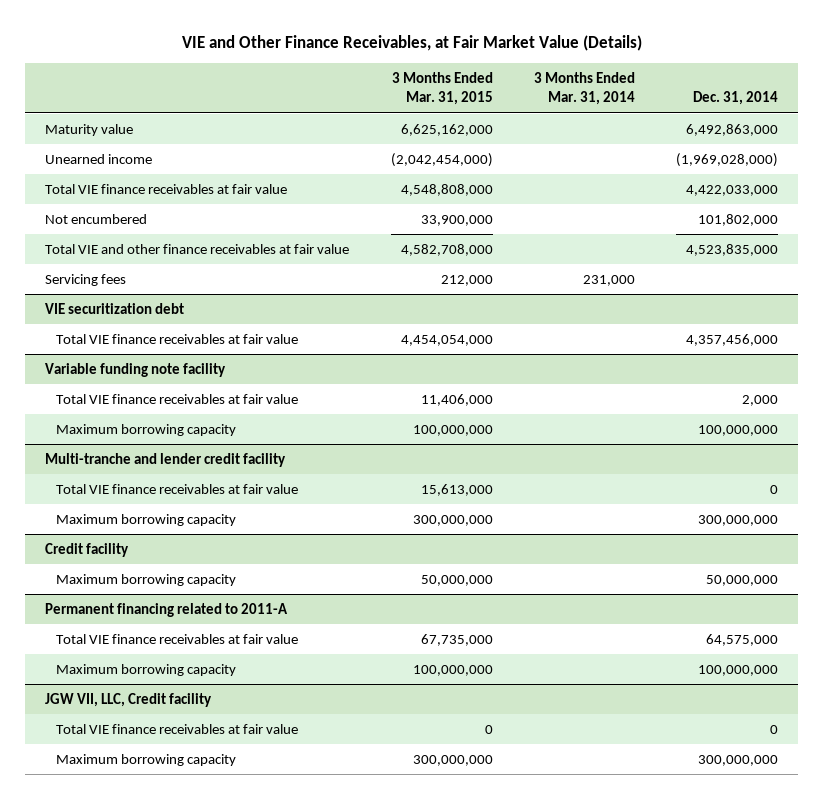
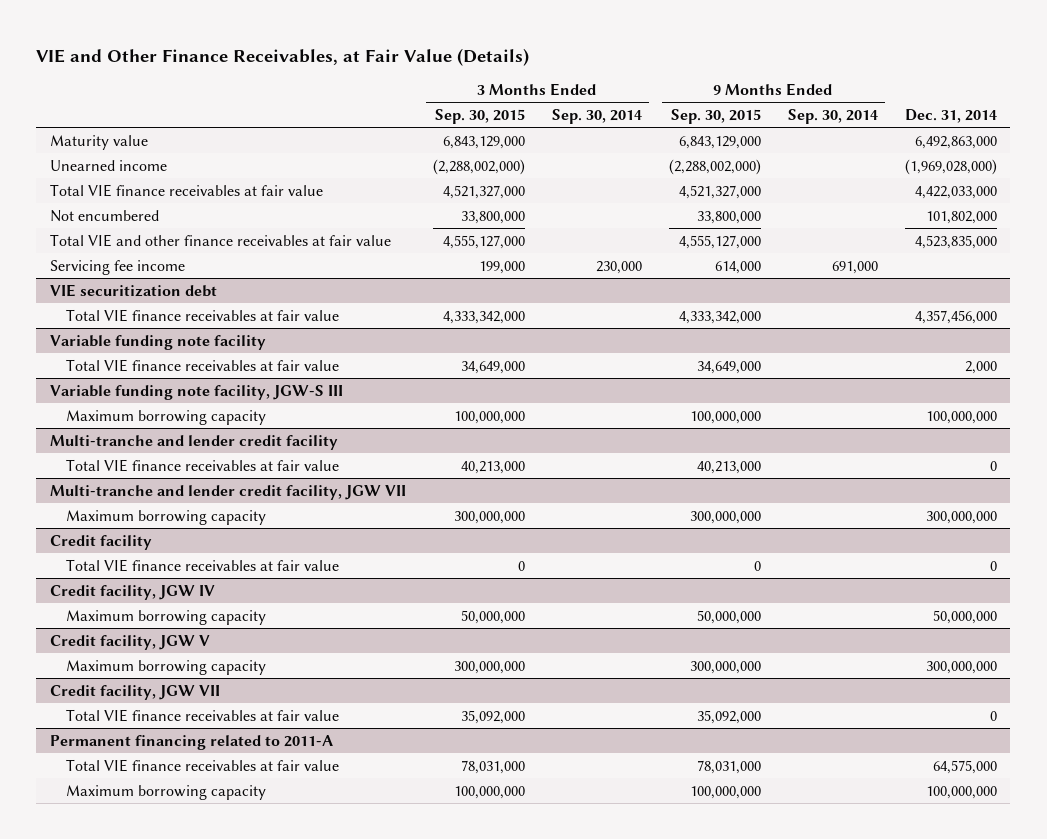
- VIE and Other Finance Receivables, at Fair Market Value (Details)
+ VIE and Other Finance Receivables, at Fair Value (Details)
- | 3 Months Ended Mar. 31, 2015 | 3 Months Ended Mar. 31, 2014 | Dec. 31, 2014
+ | 3 Months Ended Sep. 30, 2015 | 3 Months Ended Sep. 30, 2014 | 9 Months Ended Sep. 30, 2015 | 9 Months Ended Sep. 30, 2014 | Dec. 31, 2014
- Servicing fees | 212,000 | 231,000 |
+ Servicing fee income | 199,000 | 230,000 | 614,000 | 691,000 |
+ Variable funding note facility, JGW-S III
+ Multi-tranche and lender credit facility, JGW VII
@ Credit facility
+ Total VIE finance receivables at fair value | 0 | | 0 | | 0
+ Credit facility, JGW IV
+ Credit facility, JGW V
+ Maximum borrowing capacity | 300,000,000 | | 300,000,000 | | 300,000,000
+ Credit facility, JGW VII
+ Total VIE finance receivables at fair value | 35,092,000 | | 35,092,000 | | 0
- JGW VII, LLC, Credit facility
- Total VIE finance receivables at fair value | 0 | | 0
- Maximum borrowing capacity | 300,000,000 | | 300,000,000

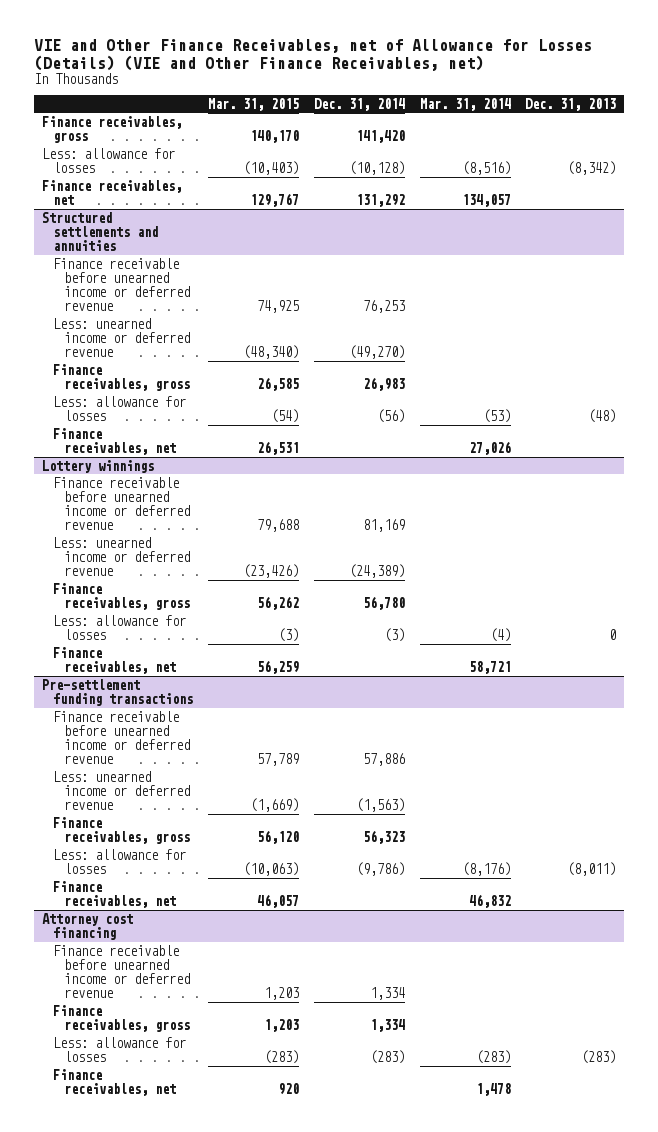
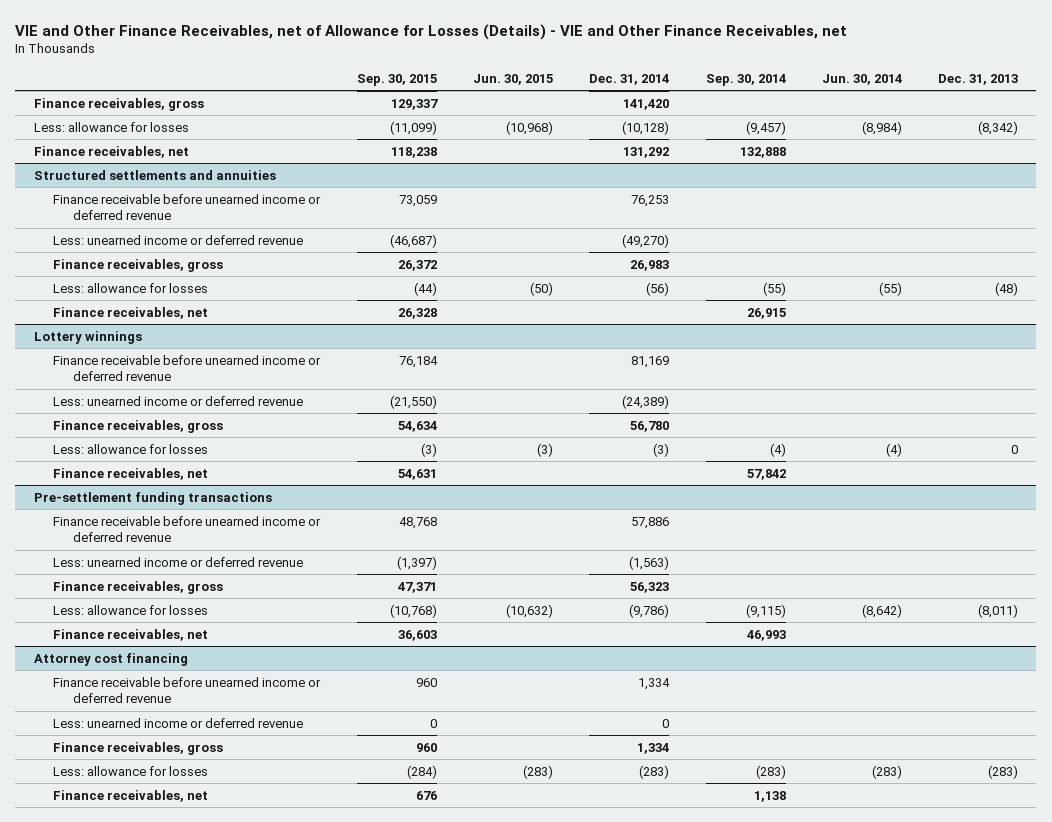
- VIE and Other Finance Receivables, net of Allowance for Losses (Details) (VIE and Other Finance Receivables, net)
+ VIE and Other Finance Receivables, net of Allowance for Losses (Details) - VIE and Other Finance Receivables, net
- | Mar. 31, 2015 | Dec. 31, 2014 | Mar. 31, 2014 | Dec. 31, 2013
+ | Sep. 30, 2015 | Jun. 30, 2015 | Dec. 31, 2014 | Sep. 30, 2014 | Jun. 30, 2014 | Dec. 31, 2013
@ Attorney cost financing
+ Less: unearned income or deferred revenue | 0 | | 0 | | |

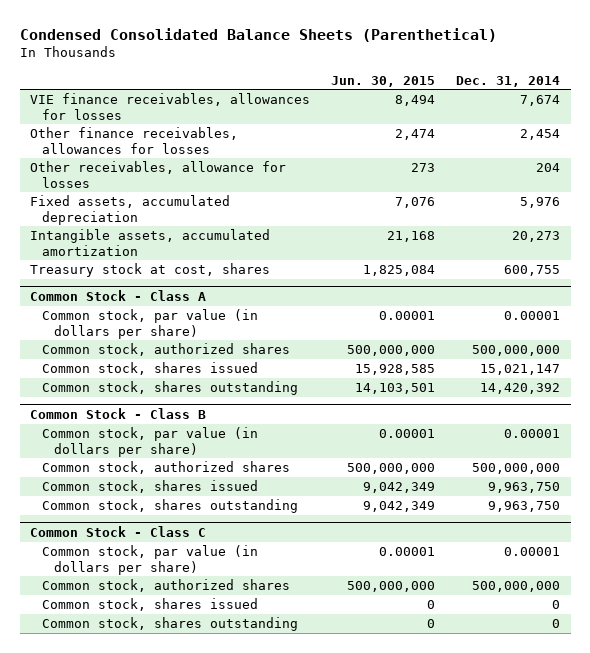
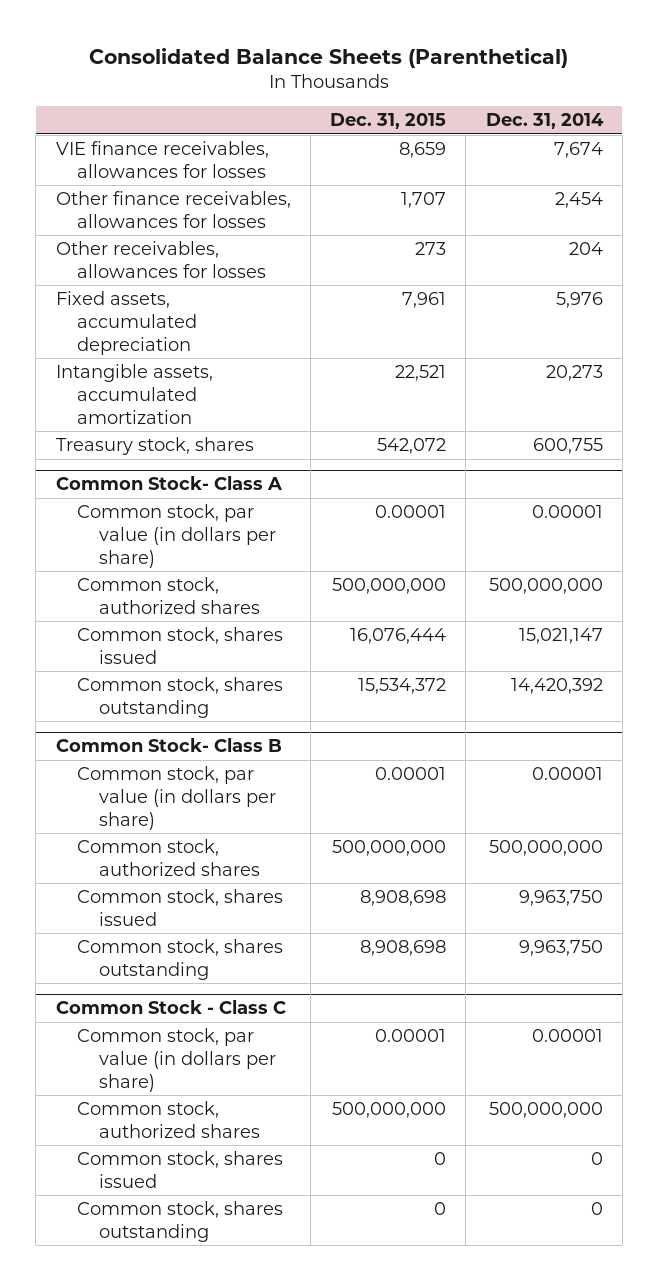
- Condensed Consolidated Balance Sheets (Parenthetical)
+ Consolidated Balance Sheets (Parenthetical)
- | Jun. 30, 2015 | Dec. 31, 2014
+ | Dec. 31, 2015 | Dec. 31, 2014
- Other receivables, allowance for losses | 273 | 204
+ Other receivables, allowances for losses | 273 | 204
- Treasury stock at cost, shares | 1,825,084 | 600,755
- Common Stock - Class A
+ Treasury stock, shares | 542,072 | 600,755
+ Common Stock- Class A
- Common Stock - Class B
+ Common Stock- Class B

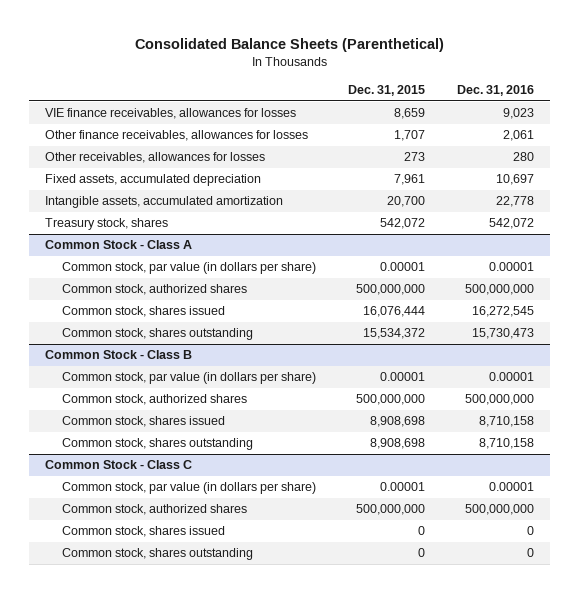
- | Dec. 31, 2015 | Dec. 31, 2014
+ | Dec. 31, 2015 | Dec. 31, 2016
- Intangible assets, accumulated amortization | 22,521 | 20,273
+ Intangible assets, accumulated amortization | 20,700 | 22,778
- Common Stock- Class A
+ Common Stock - Class A
- Common Stock- Class B
+ Common Stock - Class B

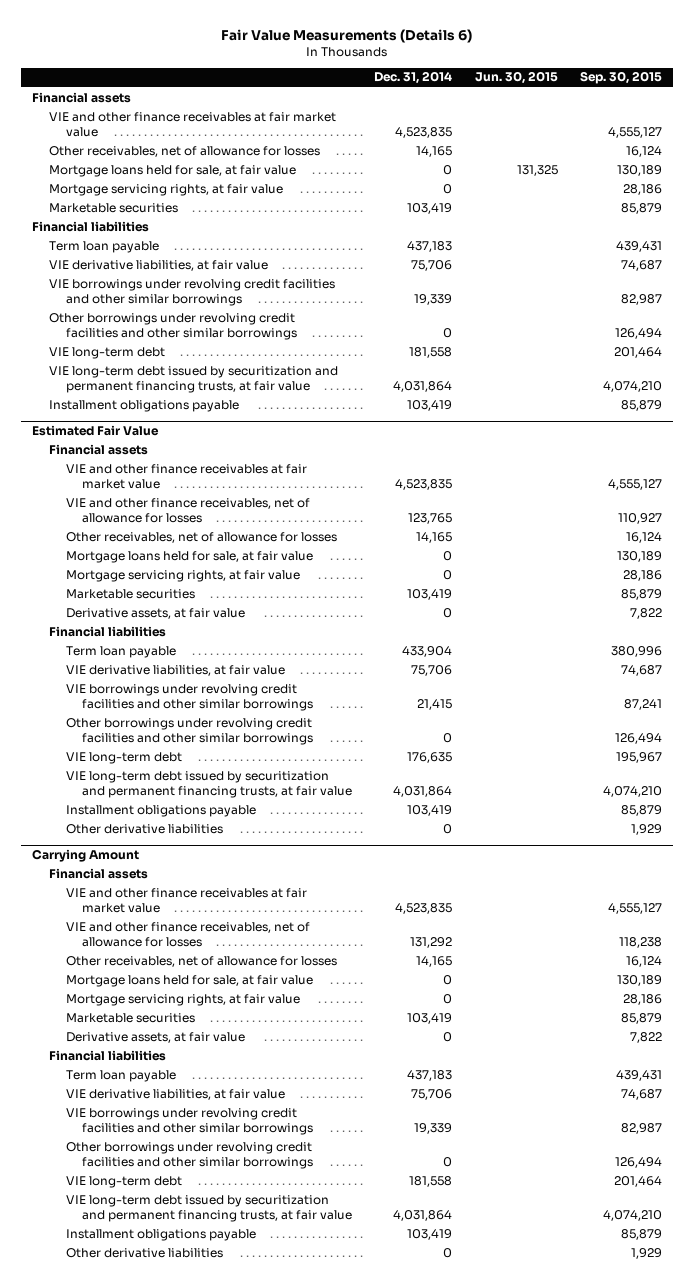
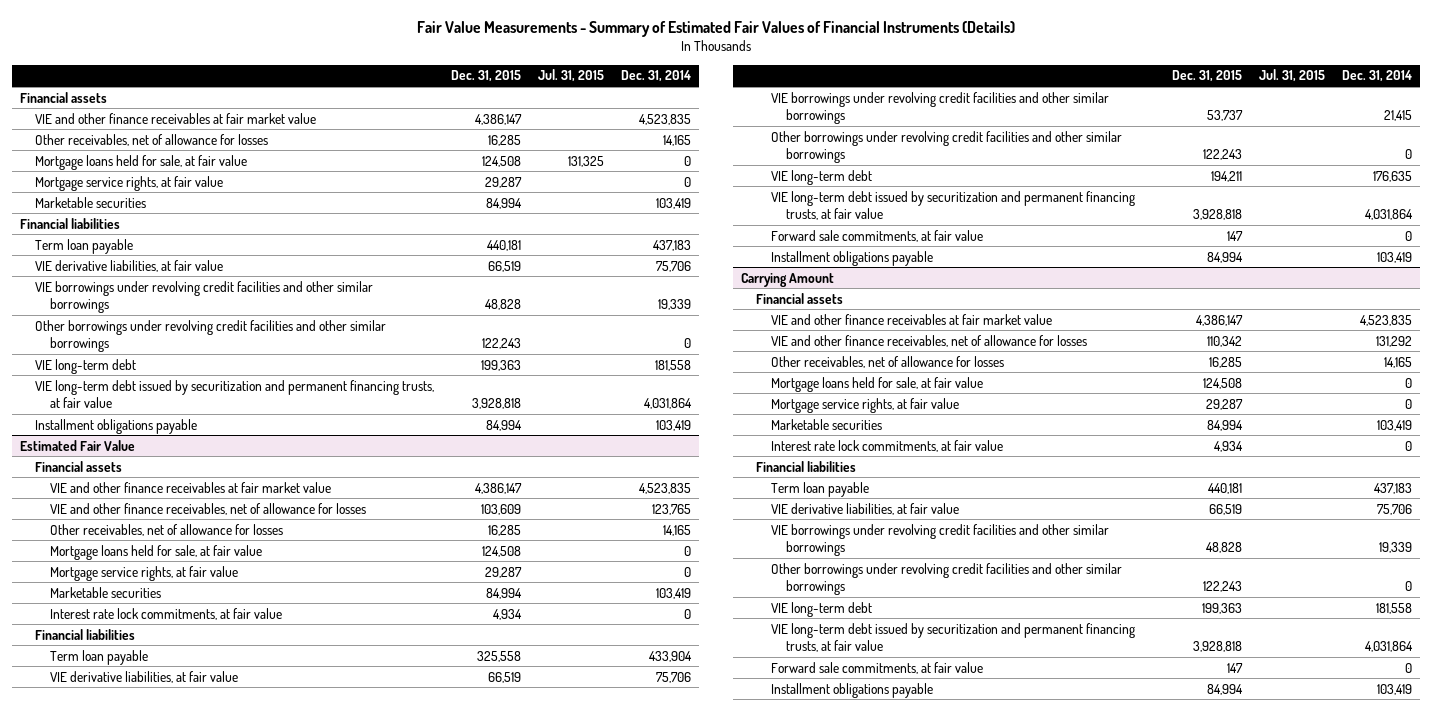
- Fair Value Measurements (Details 6)
+ Fair Value Measurements - Summary of Estimated Fair Values of Financial Instruments (Details)
- | Dec. 31, 2014 | Jun. 30, 2015 | Sep. 30, 2015
+ | Dec. 31, 2015 | Jul. 31, 2015 | Dec. 31, 2014
- Mortgage servicing rights, at fair value | 0 | | 28,186
+ Mortgage service rights, at fair value | 29,287 | | 0
@ Estimated Fair Value
- Mortgage servicing rights, at fair value | 0 | | 28,186
+ Mortgage service rights, at fair value | 29,287 | | 0
- Derivative assets, at fair value | 0 | | 7,822
+ Interest rate lock commitments, at fair value | 4,934 | | 0
+ Forward sale commitments, at fair value | 147 | | 0
- Other derivative liabilities | 0 | | 1,929
@ Carrying Amount
- Mortgage servicing rights, at fair value | 0 | | 28,186
+ Mortgage service rights, at fair value | 29,287 | | 0
- Derivative assets, at fair value | 0 | | 7,822
+ Interest rate lock commitments, at fair value | 4,934 | | 0
+ Forward sale commitments, at fair value | 147 | | 0
- Other derivative liabilities | 0 | | 1,929

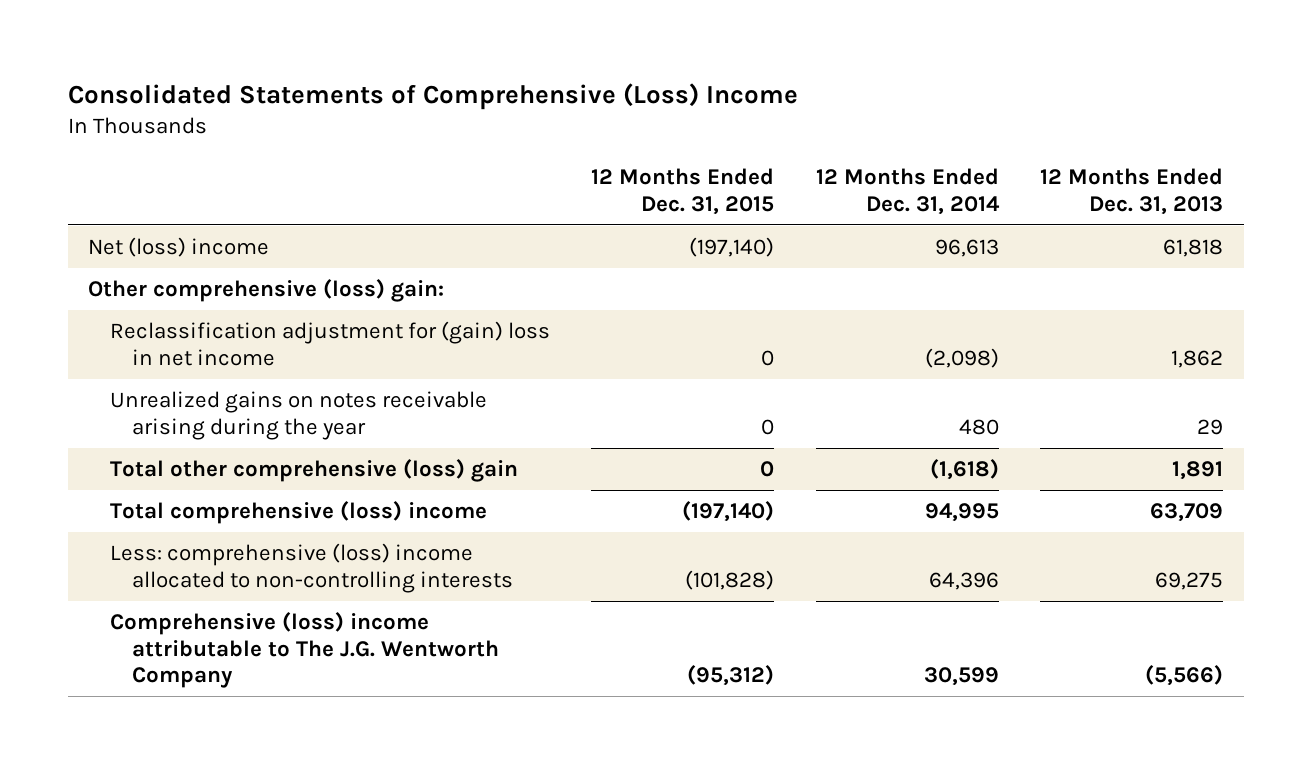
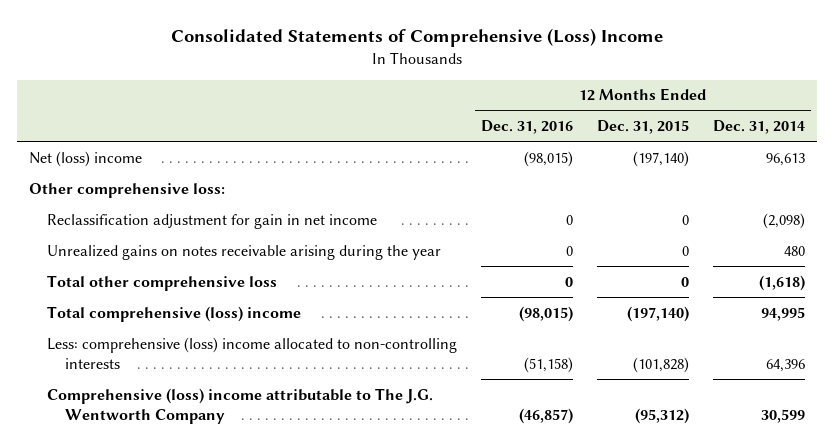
- | 12 Months Ended Dec. 31, 2015 | 12 Months Ended Dec. 31, 2014 | 12 Months Ended Dec. 31, 2013
+ | 12 Months Ended Dec. 31, 2016 | 12 Months Ended Dec. 31, 2015 | 12 Months Ended Dec. 31, 2014
- Other comprehensive (loss) gain:
- Reclassification adjustment for (gain) loss in net income | 0 | (2,098) | 1,862
+ Other comprehensive loss:
+ Reclassification adjustment for gain in net income | 0 | 0 | (2,098)
- Total other comprehensive (loss) gain | 0 | (1,618) | 1,891
+ Total other comprehensive loss | 0 | 0 | (1,618)

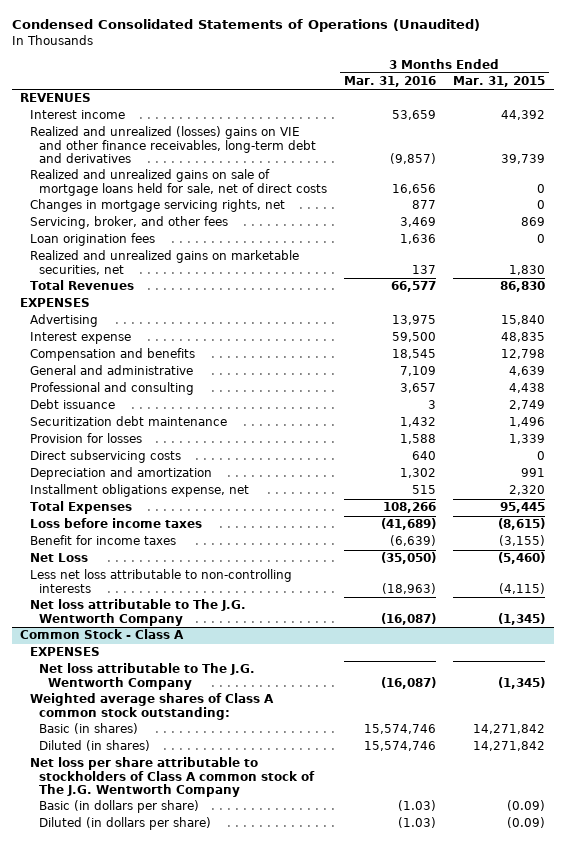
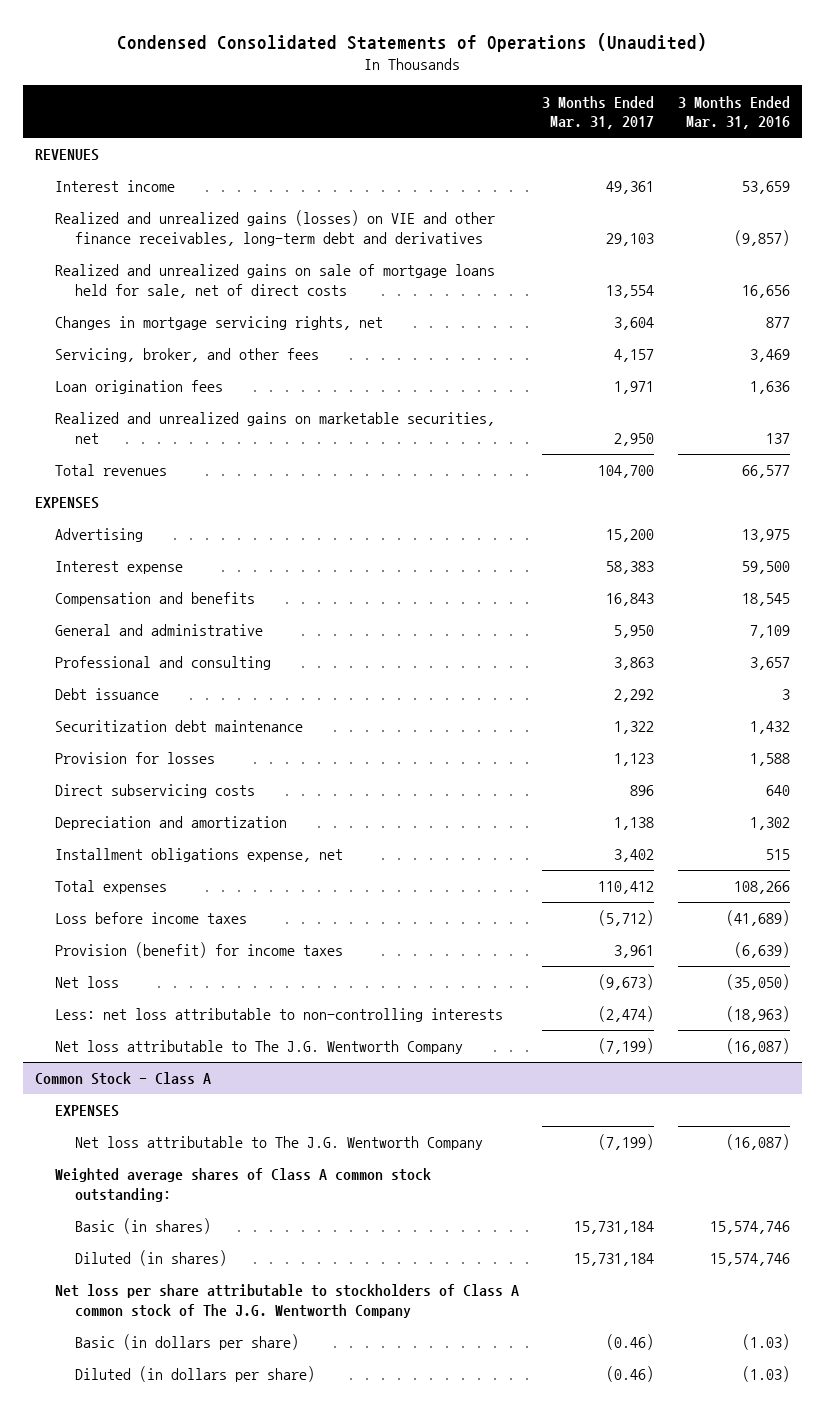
- | 3 Months Ended Mar. 31, 2016 | 3 Months Ended Mar. 31, 2015
+ | 3 Months Ended Mar. 31, 2017 | 3 Months Ended Mar. 31, 2016
- Realized and unrealized (losses) gains on VIE and other finance receivables, long-term debt and derivatives | (9,857) | 39,739
+ Realized and unrealized gains (losses) on VIE and other finance receivables, long-term debt and derivatives | 29,103 | (9,857)
- Total Revenues | 66,577 | 86,830
+ Total revenues | 104,700 | 66,577
- Total Expenses | 108,266 | 95,445
+ Total expenses | 110,412 | 108,266
- Benefit for income taxes | (6,639) | (3,155)
- Net Loss | (35,050) | (5,460)
- Less net loss attributable to non-controlling interests | (18,963) | (4,115)
+ Provision (benefit) for income taxes | 3,961 | (6,639)
+ Net loss | (9,673) | (35,050)
+ Less: net loss attributable to non-controlling interests | (2,474) | (18,963)

